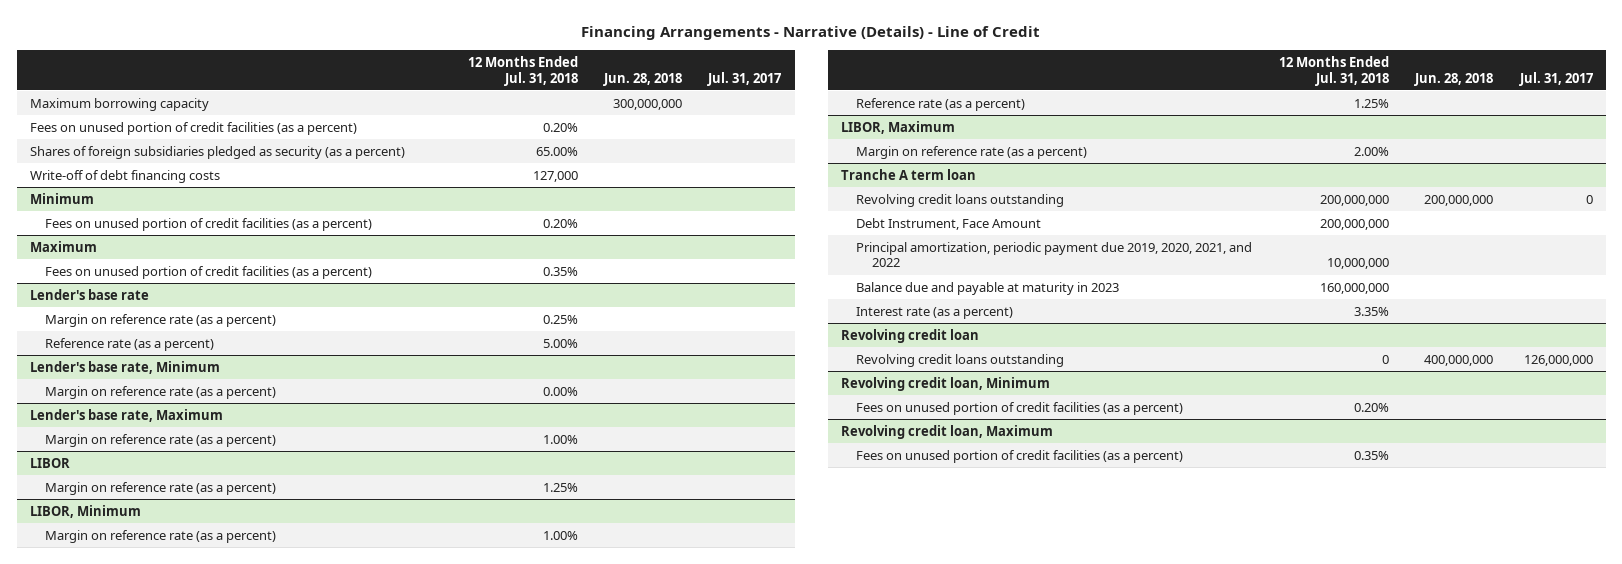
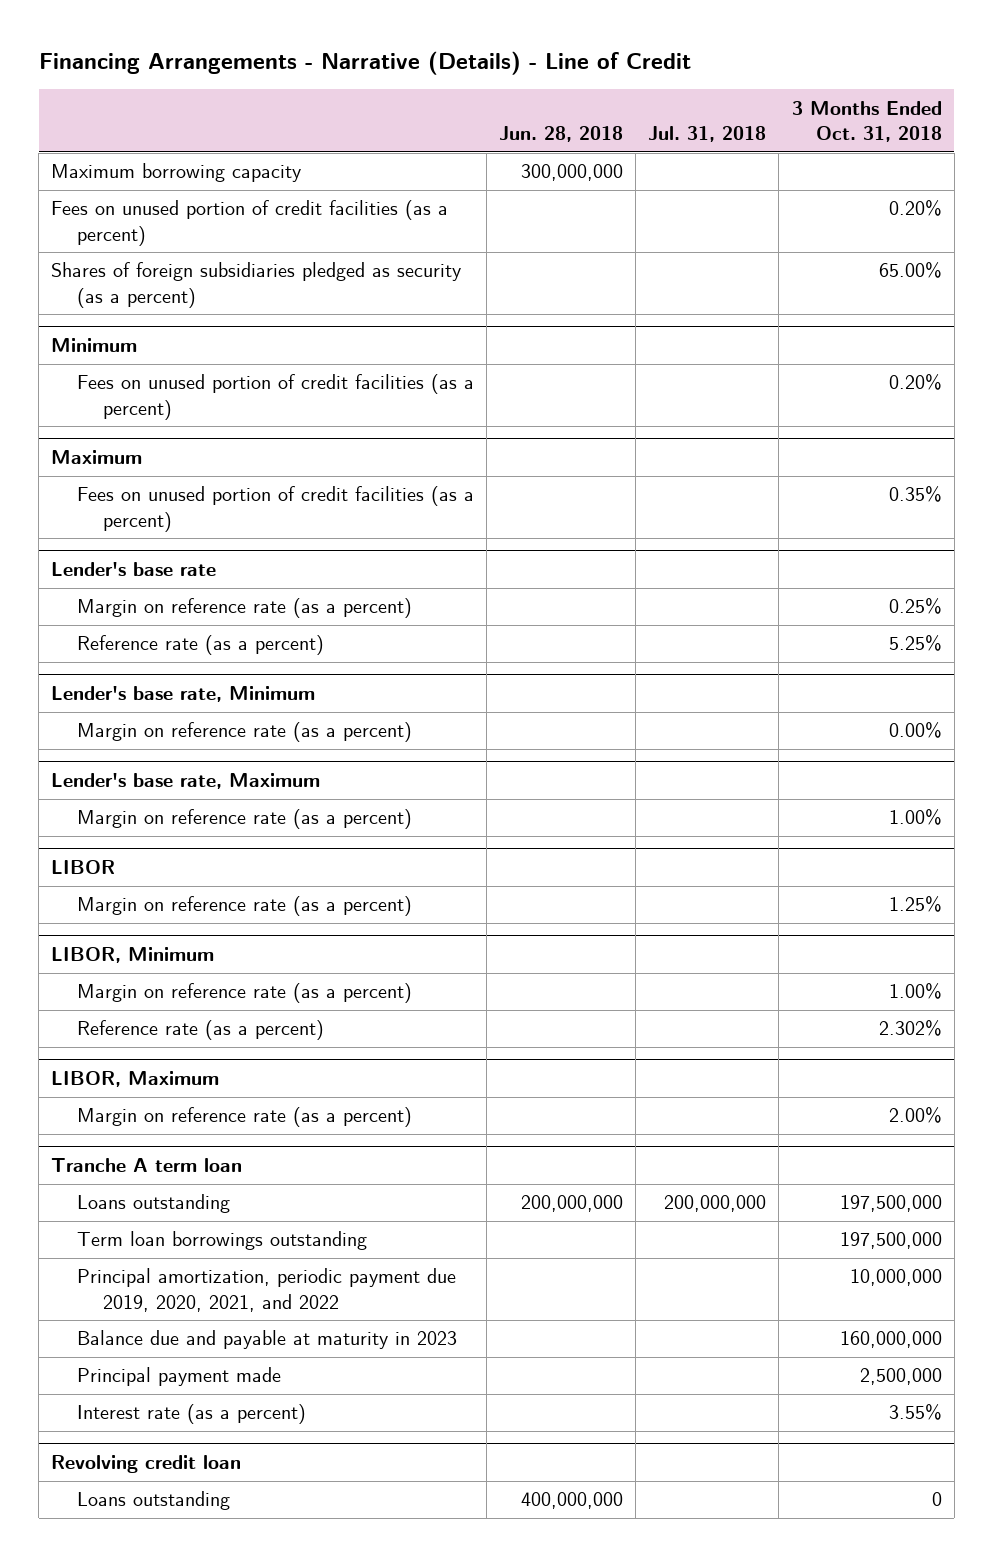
- | 12 Months Ended Jul. 31, 2018 | Jun. 28, 2018 | Jul. 31, 2017
+ | Jun. 28, 2018 | Jul. 31, 2018 | 3 Months Ended Oct. 31, 2018
- Write-off of debt financing costs | 127,000 | |
@ Tranche A term loan
- Revolving credit loans outstanding | 200,000,000 | 200,000,000 | 0
- Debt Instrument, Face Amount | 200,000,000 | |
+ Loans outstanding | 200,000,000 | 200,000,000 | 197,500,000
+ Term loan borrowings outstanding | | | 197,500,000
+ Principal payment made | | | 2,500,000
@ Revolving credit loan
- Revolving credit loans outstanding | 0 | 400,000,000 | 126,000,000
- Revolving credit loan, Minimum
- Fees on unused portion of credit facilities (as a percent) | 0.20% | |
- Revolving credit loan, Maximum
- Fees on unused portion of credit facilities (as a percent) | 0.35% | |
@ Revolving credit loan
+ Loans outstanding | 400,000,000 | | 0

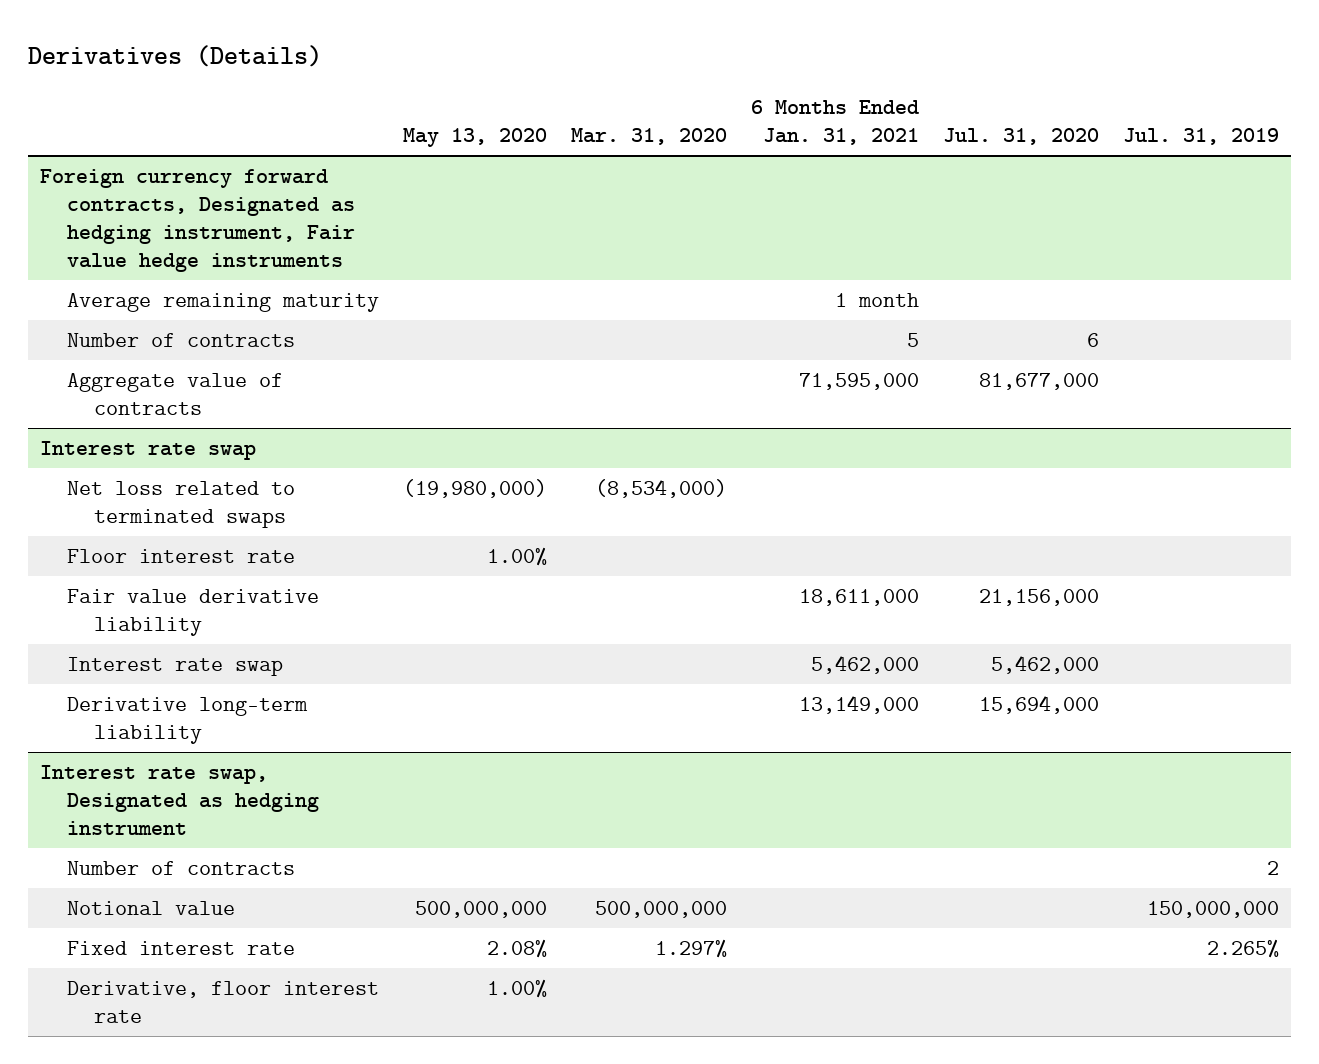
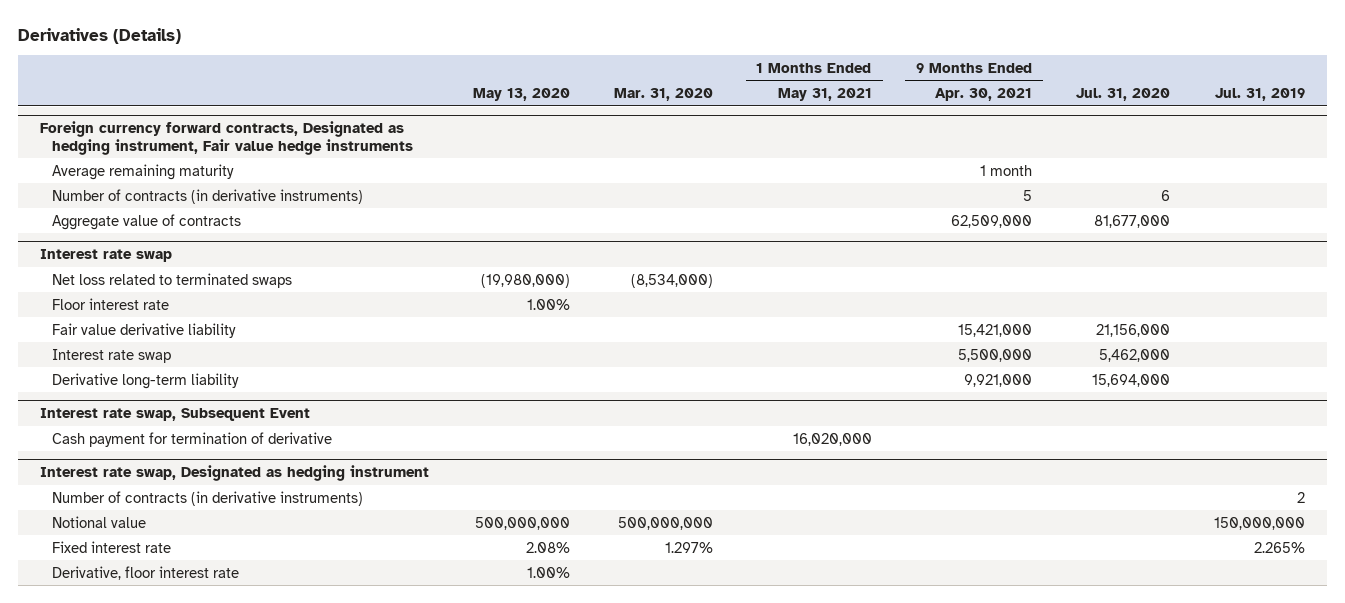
- | May 13, 2020 | Mar. 31, 2020 | 6 Months Ended Jan. 31, 2021 | Jul. 31, 2020 | Jul. 31, 2019
+ | May 13, 2020 | Mar. 31, 2020 | 1 Months Ended May 31, 2021 | 9 Months Ended Apr. 30, 2021 | Jul. 31, 2020 | Jul. 31, 2019
@ Foreign currency forward contracts, Designated as hedging instrument, Fair value hedge instruments
- Number of contracts | | | 5 | 6 |
+ Number of contracts (in derivative instruments) | | | | 5 | 6 |
+ Interest rate swap, Subsequent Event
+ Cash payment for termination of derivative | | | 16,020,000 | | |
@ Interest rate swap, Designated as hedging instrument
- Number of contracts | | | | | 2
+ Number of contracts (in derivative instruments) | | | | | | 2

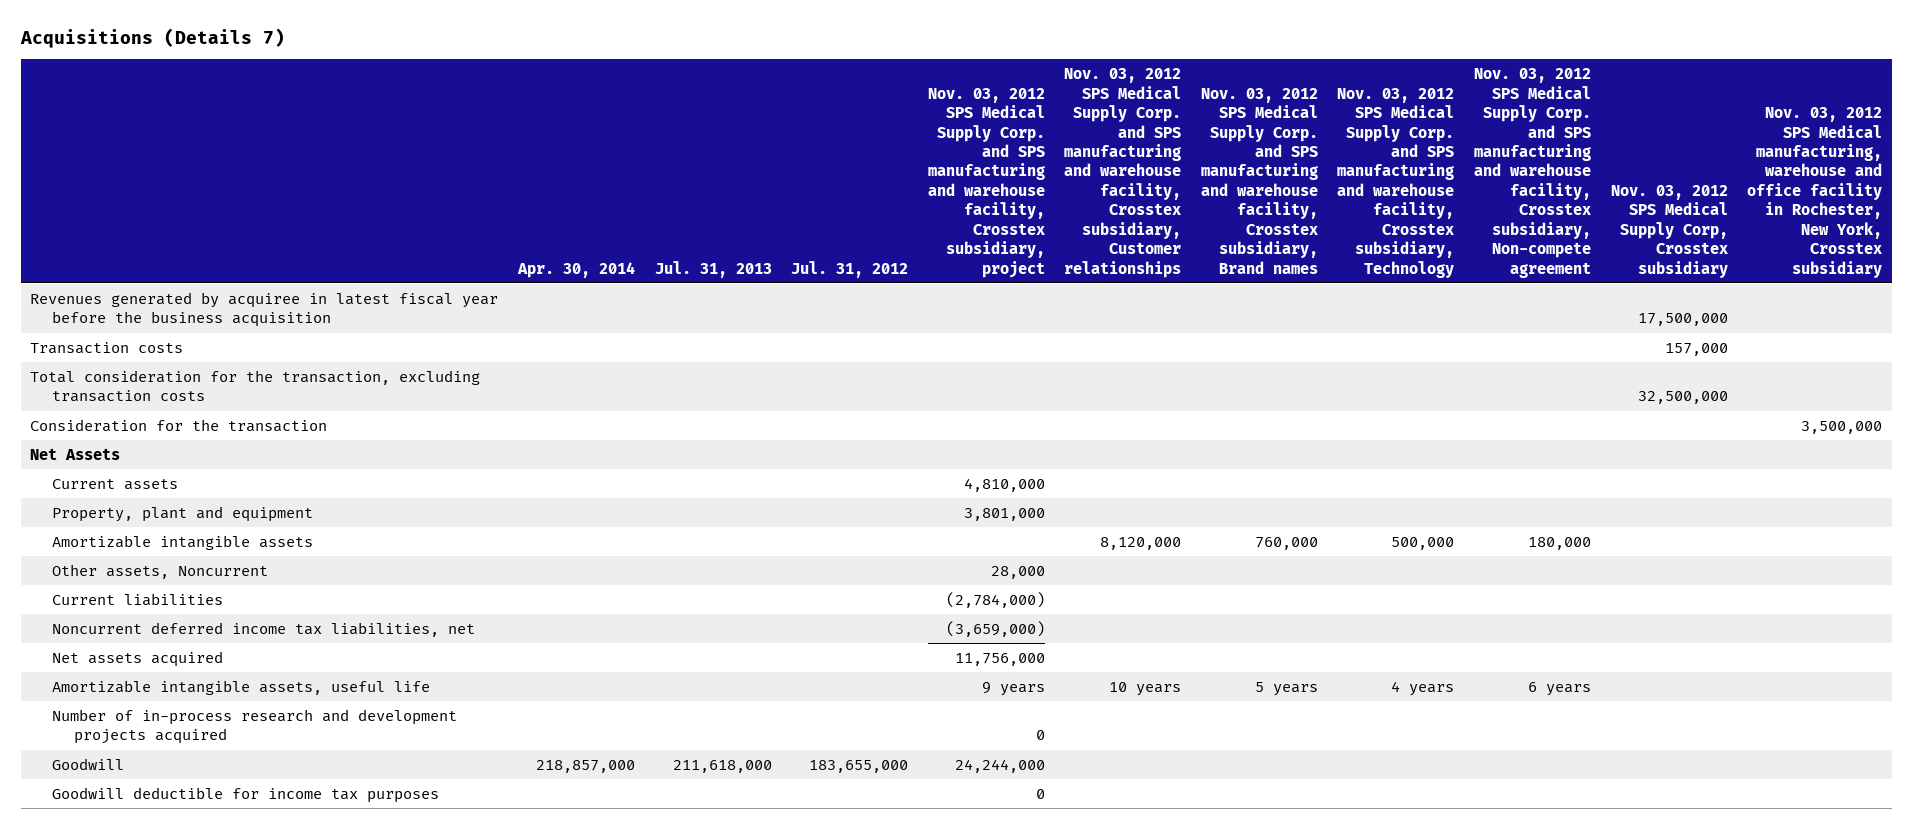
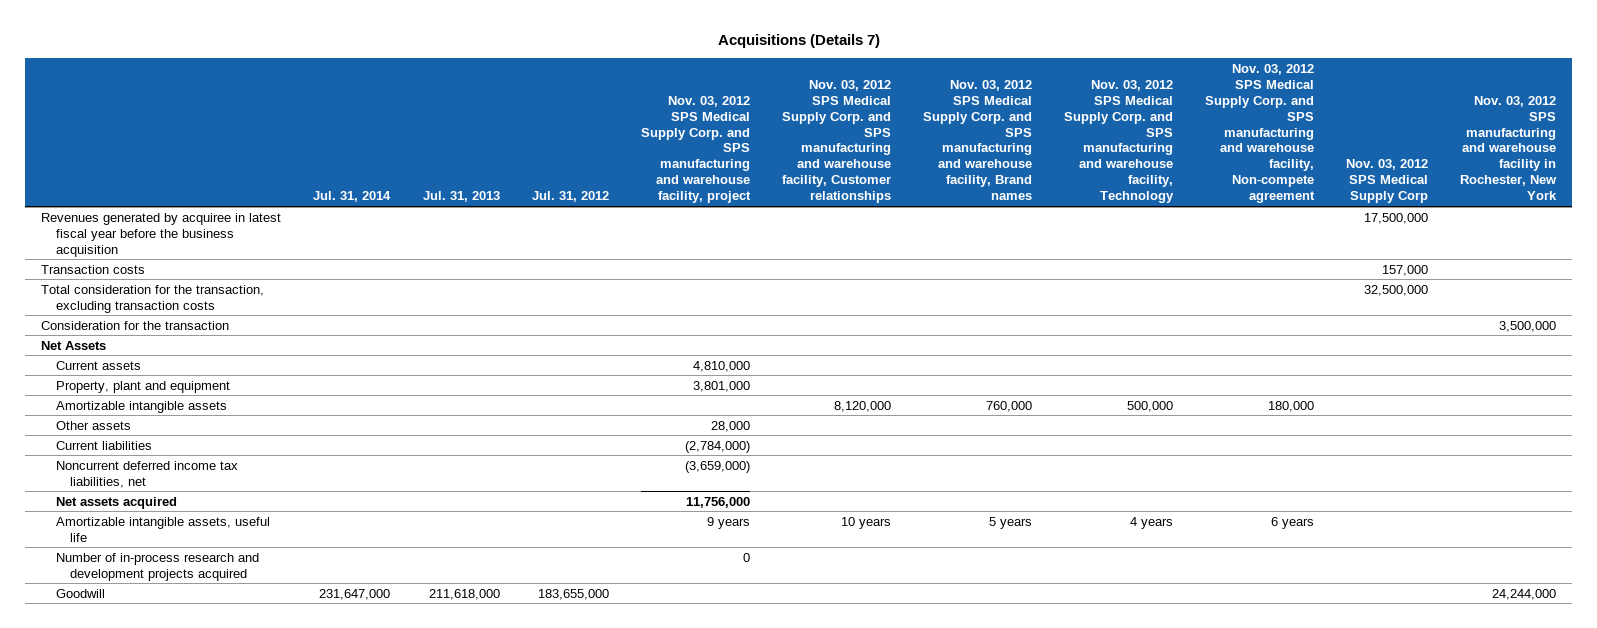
- | Apr. 30, 2014 | Jul. 31, 2013 | Jul. 31, 2012 | Nov. 03, 2012 SPS Medical Supply Corp. and SPS manufacturing and warehouse facility, Crosstex subsidiary, project | Nov. 03, 2012 SPS Medical Supply Corp. and SPS manufacturing and warehouse facility, Crosstex subsidiary, Customer relationships | Nov. 03, 2012 SPS Medical Supply Corp. and SPS manufacturing and warehouse facility, Crosstex subsidiary, Brand names | Nov. 03, 2012 SPS Medical Supply Corp. and SPS manufacturing and warehouse facility, Crosstex subsidiary, Technology | Nov. 03, 2012 SPS Medical Supply Corp. and SPS manufacturing and warehouse facility, Crosstex subsidiary, Non-compete agreement | Nov. 03, 2012 SPS Medical Supply Corp, Crosstex subsidiary | Nov. 03, 2012 SPS Medical manufacturing, warehouse and office facility in Rochester, New York, Crosstex subsidiary
+ | Jul. 31, 2014 | Jul. 31, 2013 | Jul. 31, 2012 | Nov. 03, 2012 SPS Medical Supply Corp. and SPS manufacturing and warehouse facility, project | Nov. 03, 2012 SPS Medical Supply Corp. and SPS manufacturing and warehouse facility, Customer relationships | Nov. 03, 2012 SPS Medical Supply Corp. and SPS manufacturing and warehouse facility, Brand names | Nov. 03, 2012 SPS Medical Supply Corp. and SPS manufacturing and warehouse facility, Technology | Nov. 03, 2012 SPS Medical Supply Corp. and SPS manufacturing and warehouse facility, Non-compete agreement | Nov. 03, 2012 SPS Medical Supply Corp | Nov. 03, 2012 SPS manufacturing and warehouse facility in Rochester, New York
- Other assets, Noncurrent | | | | 28,000 | | | | | |
+ Other assets | | | | 28,000 | | | | | |
- Goodwill deductible for income tax purposes | | | | 0 | | | | | |

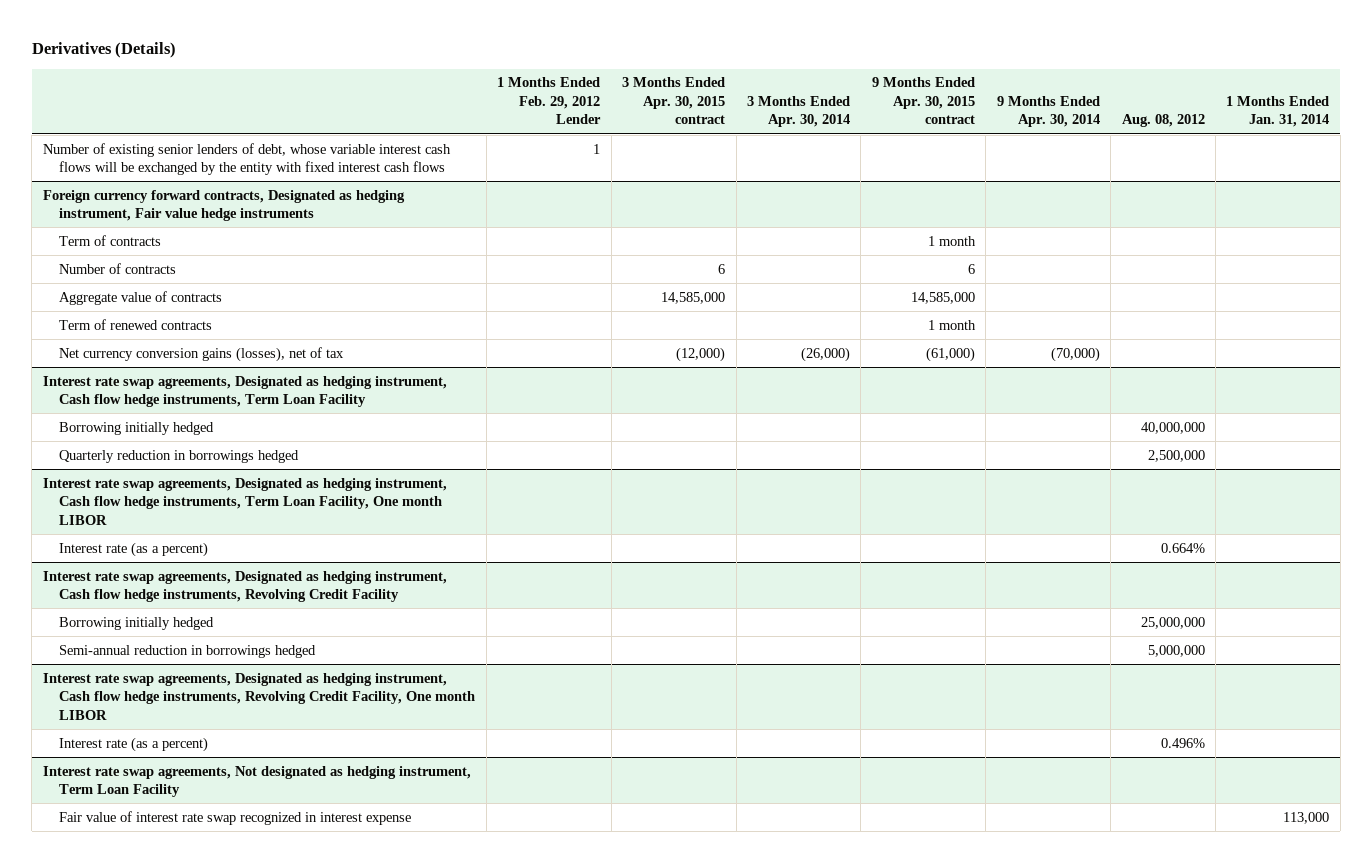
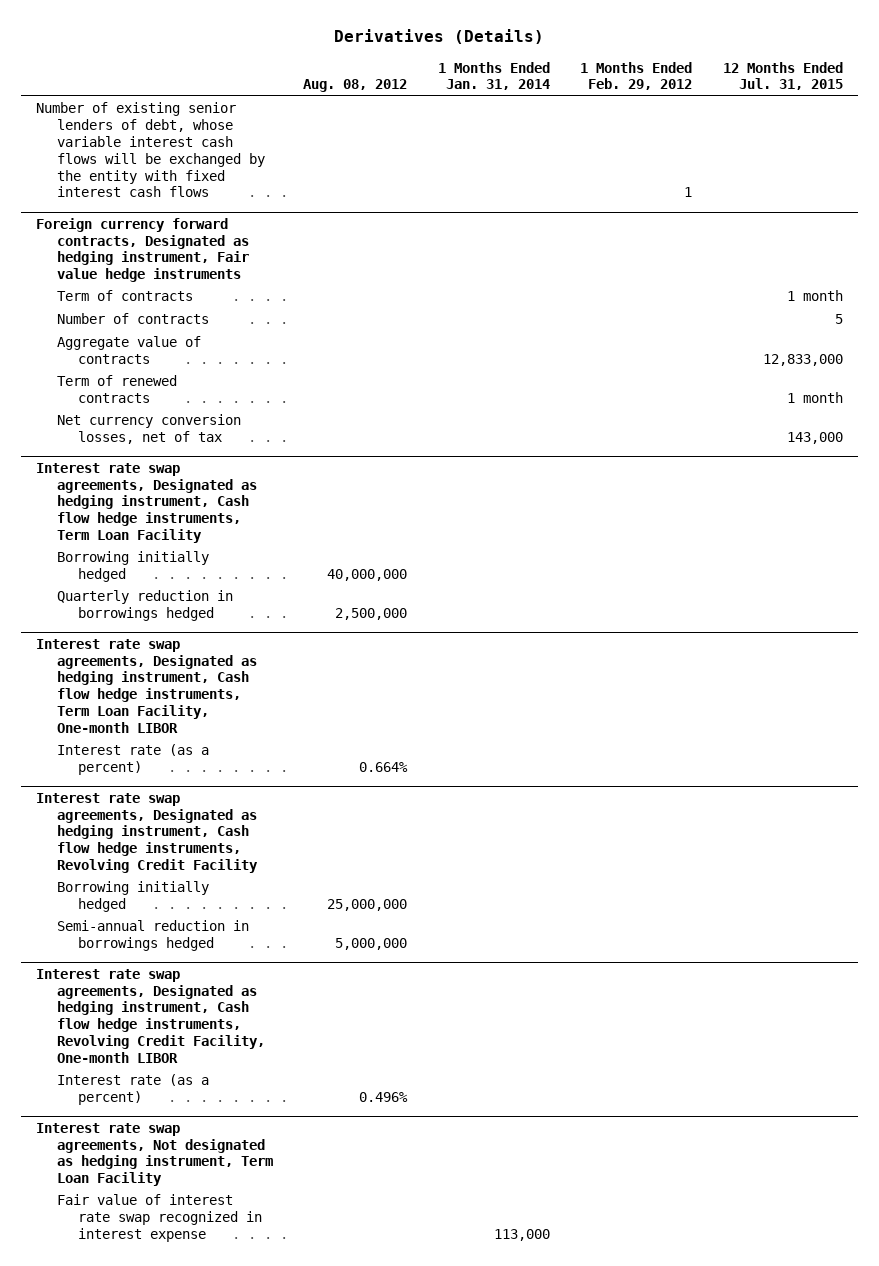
- | 1 Months Ended Feb. 29, 2012 Lender | 3 Months Ended Apr. 30, 2015 contract | 3 Months Ended Apr. 30, 2014 | 9 Months Ended Apr. 30, 2015 contract | 9 Months Ended Apr. 30, 2014 | Aug. 08, 2012 | 1 Months Ended Jan. 31, 2014
+ | Aug. 08, 2012 | 1 Months Ended Jan. 31, 2014 | 1 Months Ended Feb. 29, 2012 | 12 Months Ended Jul. 31, 2015
@ Foreign currency forward contracts, Designated as hedging instrument, Fair value hedge instruments
- Net currency conversion gains (losses), net of tax | | (12,000) | (26,000) | (61,000) | (70,000) | |
+ Net currency conversion losses, net of tax | | | | 143,000
- Interest rate swap agreements, Designated as hedging instrument, Cash flow hedge instruments, Term Loan Facility, One month LIBOR
+ Interest rate swap agreements, Designated as hedging instrument, Cash flow hedge instruments, Term Loan Facility, One-month LIBOR
- Interest rate swap agreements, Designated as hedging instrument, Cash flow hedge instruments, Revolving Credit Facility, One month LIBOR
+ Interest rate swap agreements, Designated as hedging instrument, Cash flow hedge instruments, Revolving Credit Facility, One-month LIBOR

